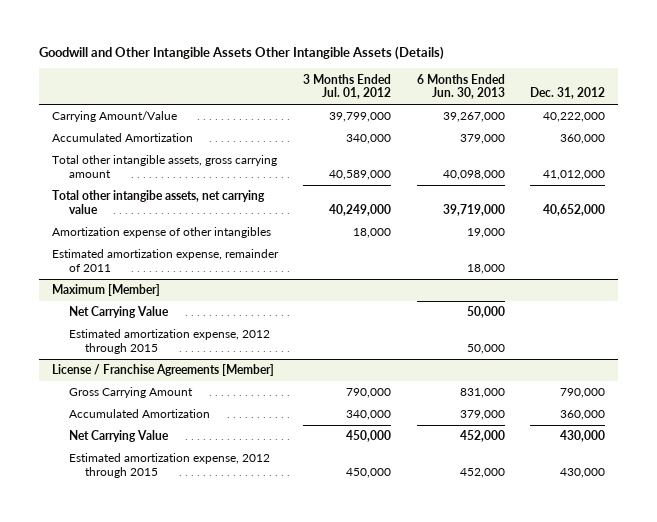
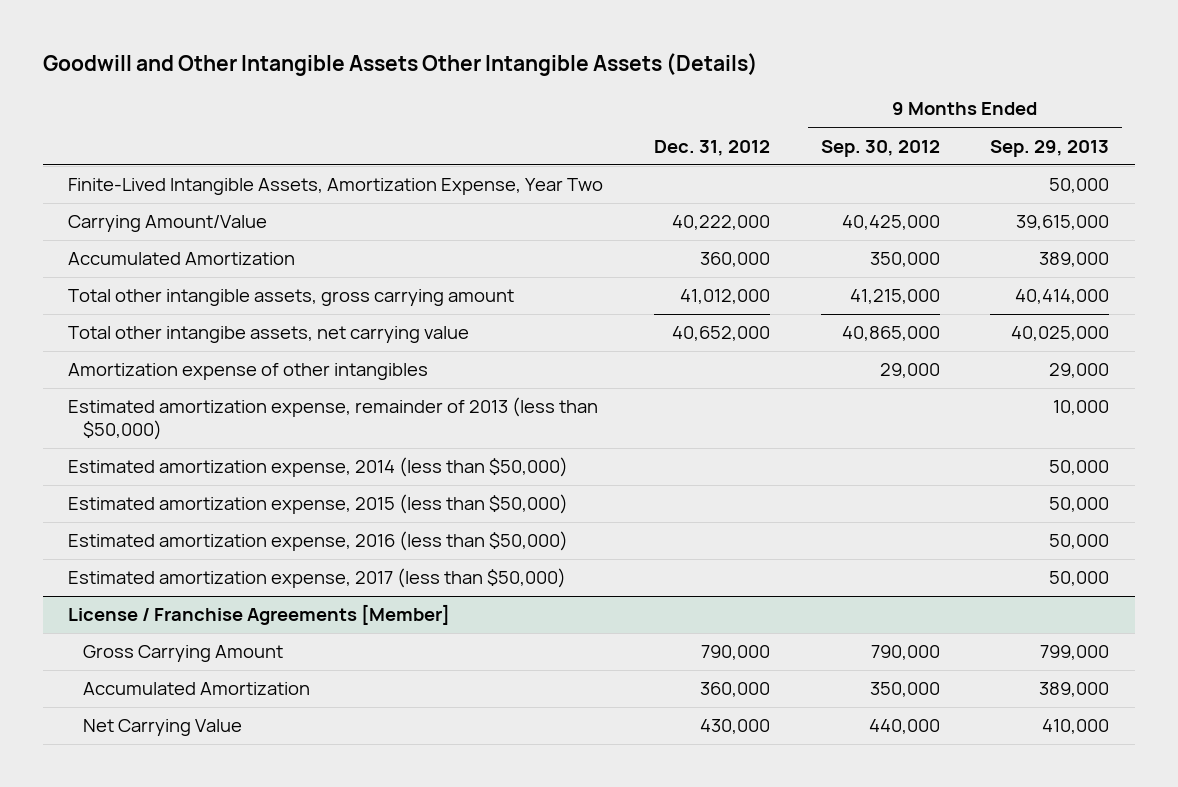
- | 3 Months Ended Jul. 01, 2012 | 6 Months Ended Jun. 30, 2013 | Dec. 31, 2012
+ | Dec. 31, 2012 | 9 Months Ended Sep. 30, 2012 | 9 Months Ended Sep. 29, 2013
+ Finite-Lived Intangible Assets, Amortization Expense, Year Two | | | 50,000
- Estimated amortization expense, remainder of 2011 | | 18,000 |
- Maximum [Member]
- Net Carrying Value | | 50,000 |
- Estimated amortization expense, 2012 through 2015 | | 50,000 |
+ Estimated amortization expense, remainder of 2013 (less than $50,000) | | | 10,000
+ Estimated amortization expense, 2014 (less than $50,000) | | | 50,000
+ Estimated amortization expense, 2015 (less than $50,000) | | | 50,000
+ Estimated amortization expense, 2016 (less than $50,000) | | | 50,000
+ Estimated amortization expense, 2017 (less than $50,000) | | | 50,000
@ License / Franchise Agreements [Member]
- Estimated amortization expense, 2012 through 2015 | 450,000 | 452,000 | 430,000

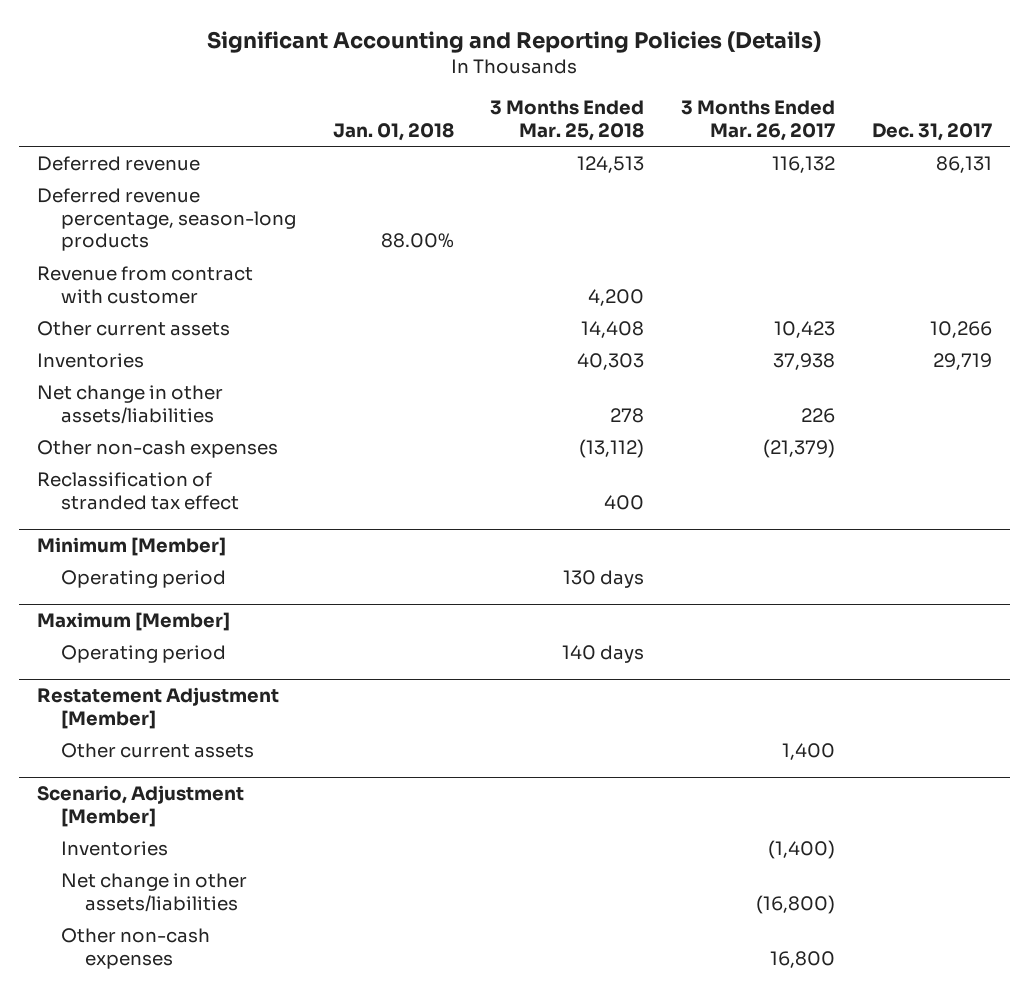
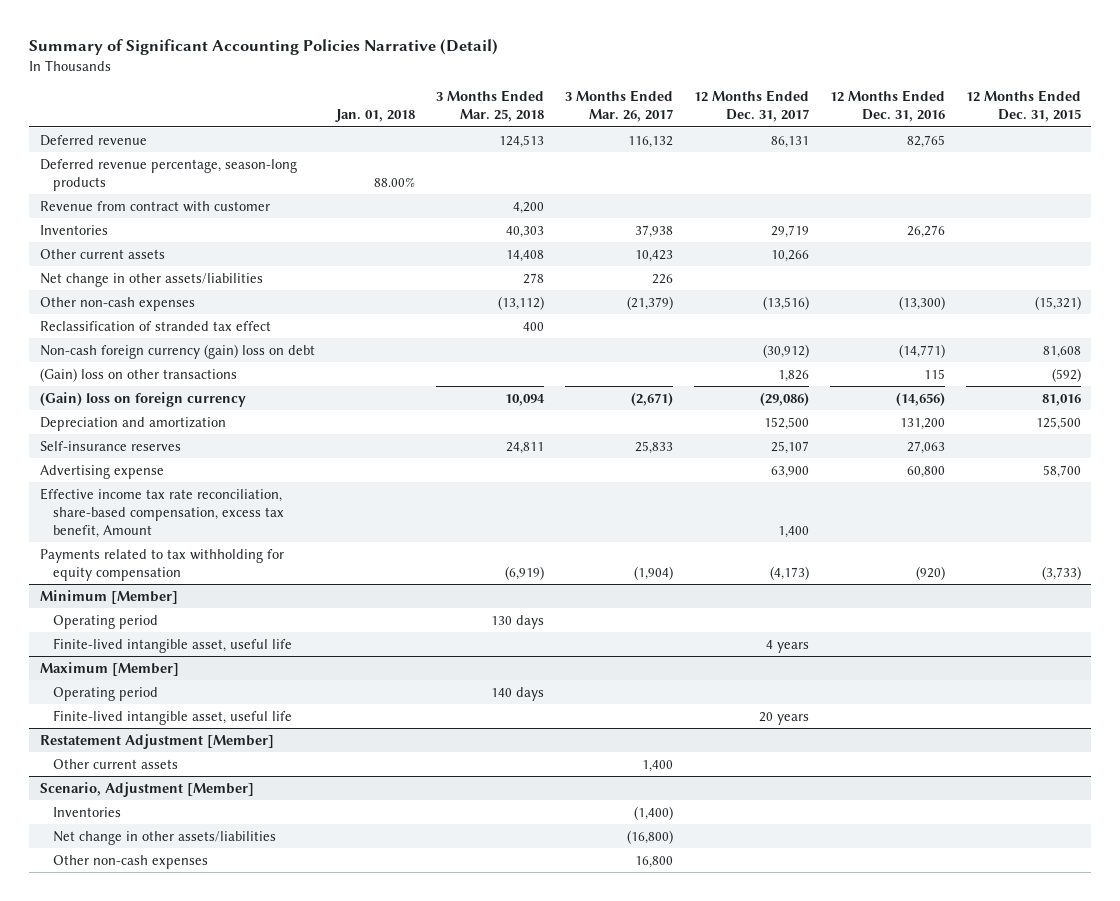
- Significant Accounting and Reporting Policies (Details)
+ Summary of Significant Accounting Policies Narrative (Detail)
- | Jan. 01, 2018 | 3 Months Ended Mar. 25, 2018 | 3 Months Ended Mar. 26, 2017 | Dec. 31, 2017
+ | Jan. 01, 2018 | 3 Months Ended Mar. 25, 2018 | 3 Months Ended Mar. 26, 2017 | 12 Months Ended Dec. 31, 2017 | 12 Months Ended Dec. 31, 2016 | 12 Months Ended Dec. 31, 2015
moved down: Other current assets | | 14,408 | 10,423 | 10,266 | |
+ Non-cash foreign currency (gain) loss on debt | | | | (30,912) | (14,771) | 81,608
+ (Gain) loss on other transactions | | | | 1,826 | 115 | (592)
+ (Gain) loss on foreign currency | | 10,094 | (2,671) | (29,086) | (14,656) | 81,016
+ Depreciation and amortization | | | | 152,500 | 131,200 | 125,500
+ Self-insurance reserves | | 24,811 | 25,833 | 25,107 | 27,063 |
+ Advertising expense | | | | 63,900 | 60,800 | 58,700
+ Effective income tax rate reconciliation, share-based compensation, excess tax benefit, Amount | | | | 1,400 | |
+ Payments related to tax withholding for equity compensation | | (6,919) | (1,904) | (4,173) | (920) | (3,733)
@ Minimum [Member]
+ Finite-lived intangible asset, useful life | | | | 4 years | |
@ Maximum [Member]
+ Finite-lived intangible asset, useful life | | | | 20 years | |

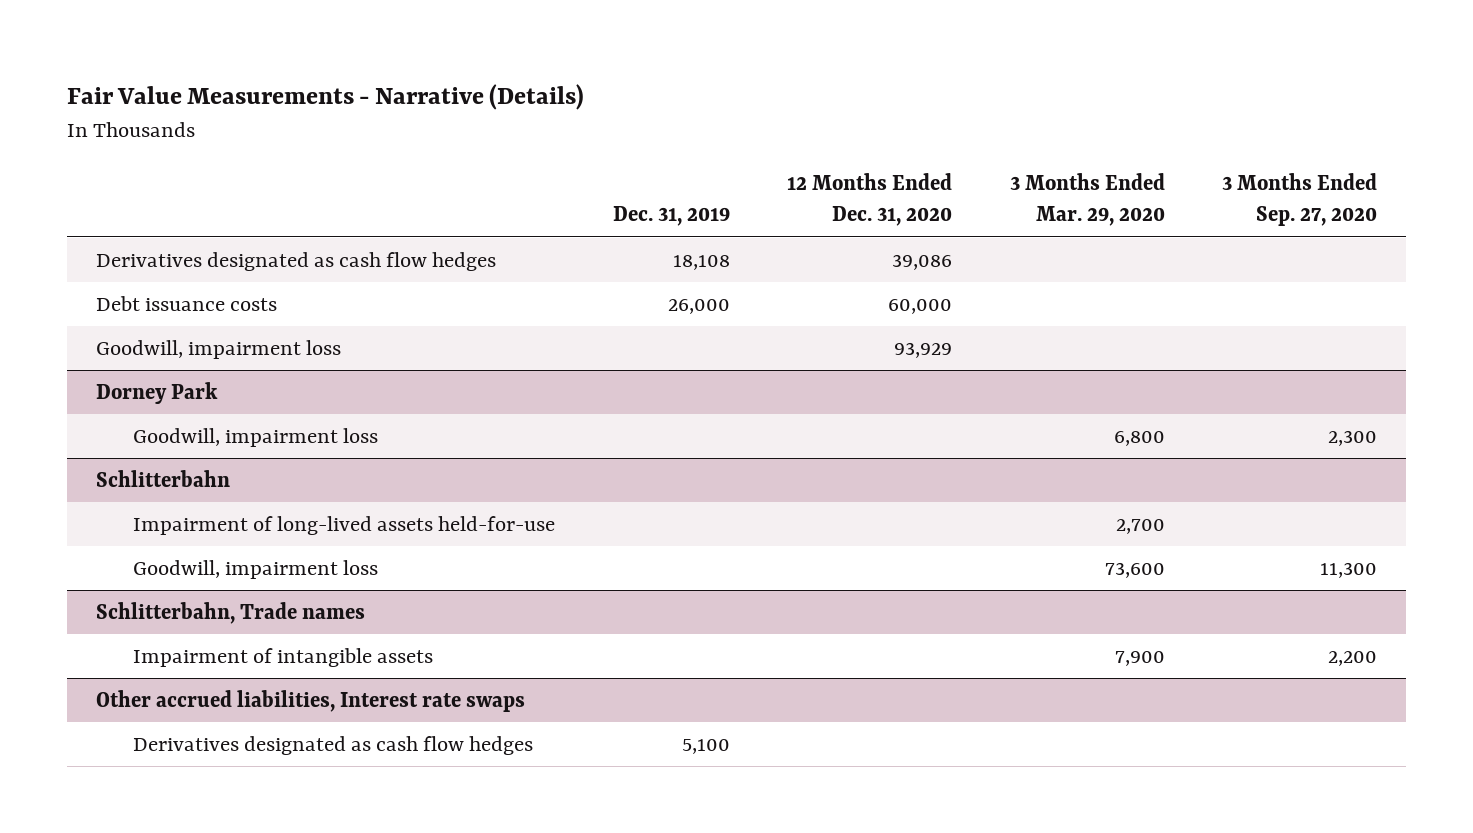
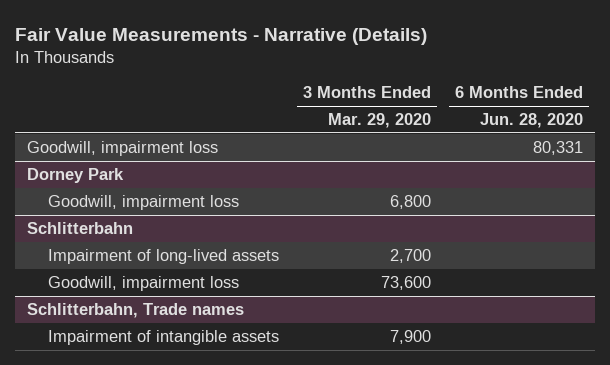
- | Dec. 31, 2019 | 12 Months Ended Dec. 31, 2020 | 3 Months Ended Mar. 29, 2020 | 3 Months Ended Sep. 27, 2020
+ | 3 Months Ended Mar. 29, 2020 | 6 Months Ended Jun. 28, 2020
- Derivatives designated as cash flow hedges | 18,108 | 39,086 | |
- Debt issuance costs | 26,000 | 60,000 | |
@ Schlitterbahn
- Impairment of long-lived assets held-for-use | | | 2,700 |
+ Impairment of long-lived assets | 2,700 |
- Other accrued liabilities, Interest rate swaps
- Derivatives designated as cash flow hedges | 5,100 | | |

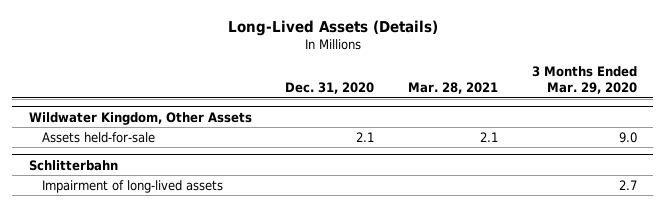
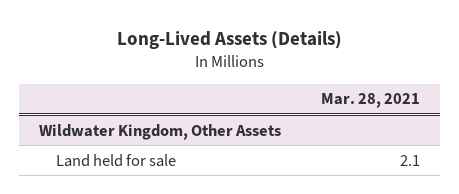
- | Dec. 31, 2020 | Mar. 28, 2021 | 3 Months Ended Mar. 29, 2020
+ | Mar. 28, 2021
@ Wildwater Kingdom, Other Assets
- Assets held-for-sale | 2.1 | 2.1 | 9.0
- Schlitterbahn
- Impairment of long-lived assets | | | 2.7
@ Wildwater Kingdom, Other Assets
+ Land held for sale | 2.1

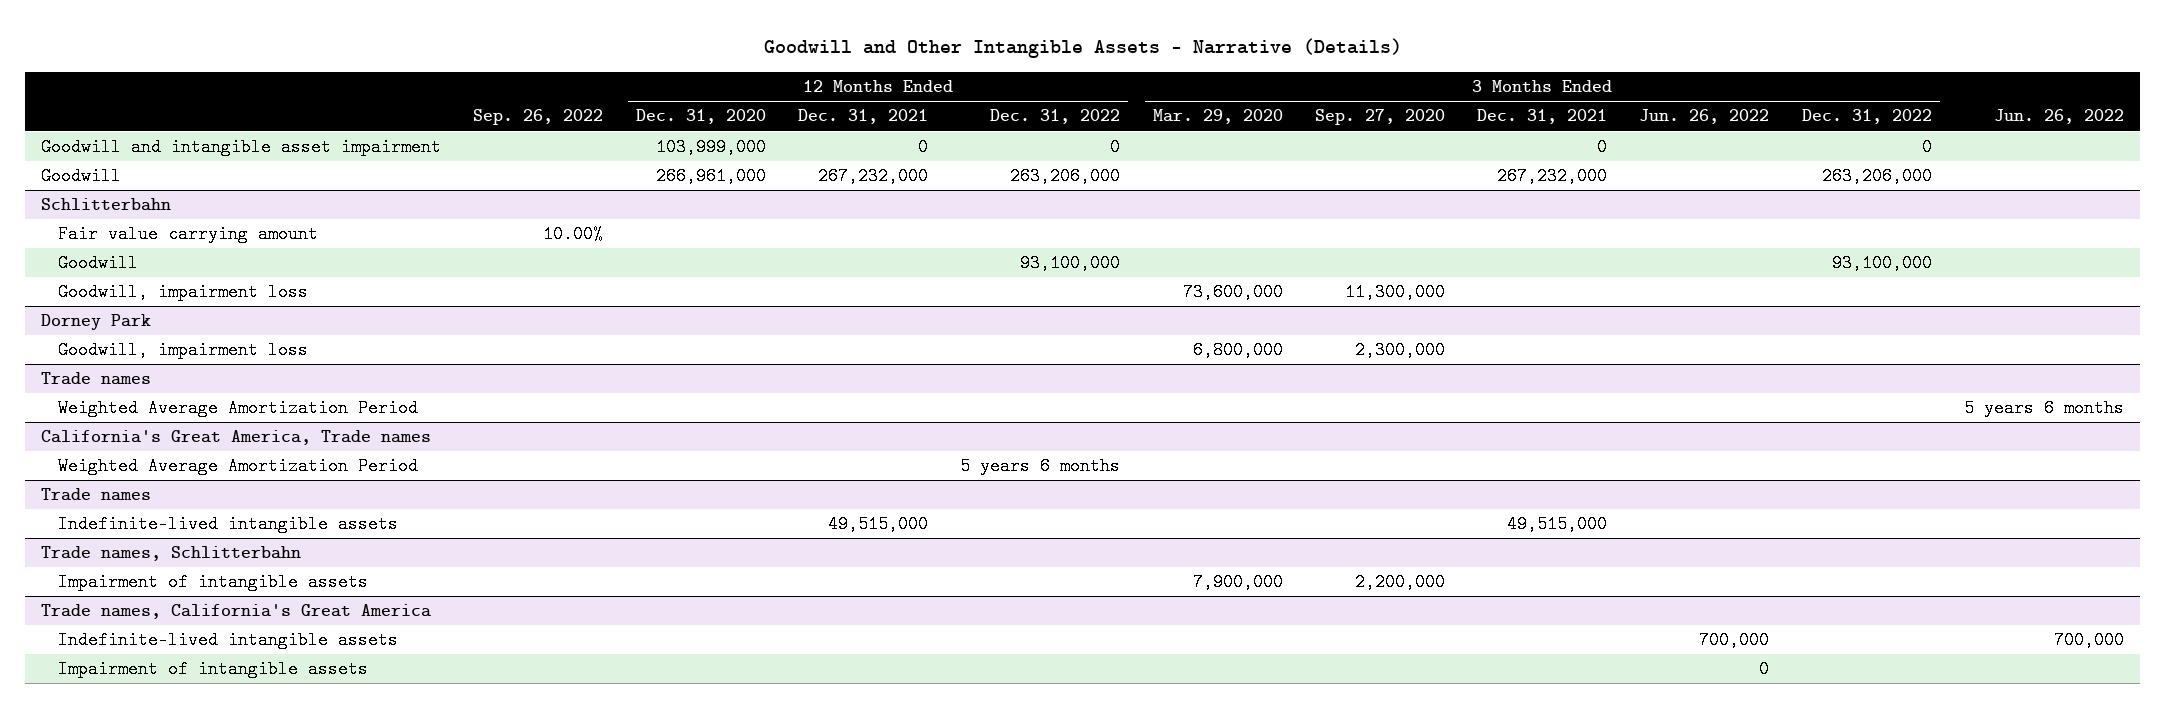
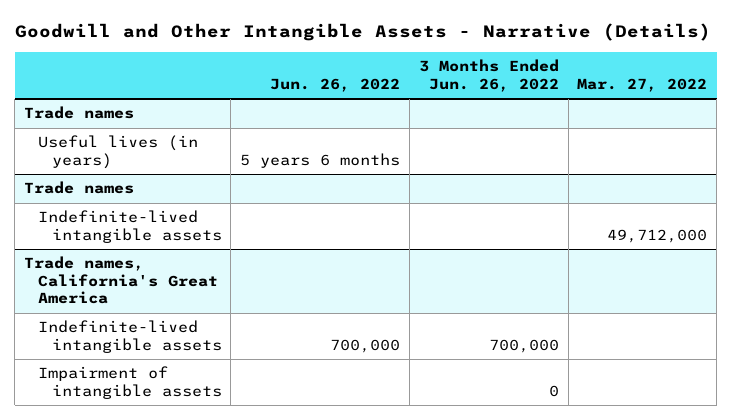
- | Sep. 26, 2022 | 12 Months Ended Dec. 31, 2020 | 12 Months Ended Dec. 31, 2021 | 12 Months Ended Dec. 31, 2022 | 3 Months Ended Mar. 29, 2020 | 3 Months Ended Sep. 27, 2020 | 3 Months Ended Dec. 31, 2021 | 3 Months Ended Jun. 26, 2022 | 3 Months Ended Dec. 31, 2022 | Jun. 26, 2022
+ | Jun. 26, 2022 | 3 Months Ended Jun. 26, 2022 | Mar. 27, 2022
- Goodwill and intangible asset impairment | | 103,999,000 | 0 | 0 | | | 0 | | 0 |
- Goodwill | | 266,961,000 | 267,232,000 | 263,206,000 | | | 267,232,000 | | 263,206,000 |
- Schlitterbahn
- Fair value carrying amount | 10.00% | | | | | | | | |
- Goodwill | | | | 93,100,000 | | | | | 93,100,000 |
- Goodwill, impairment loss | | | | | 73,600,000 | 11,300,000 | | | |
- Dorney Park
- Goodwill, impairment loss | | | | | 6,800,000 | 2,300,000 | | | |
@ Trade names
- Weighted Average Amortization Period | | | | | | | | | | 5 years 6 months
- California's Great America, Trade names
- Weighted Average Amortization Period | | | | 5 years 6 months | | | | | |
@ Trade names
+ Useful lives (in years) | 5 years 6 months | |
- Trade names, Schlitterbahn
- Impairment of intangible assets | | | | | 7,900,000 | 2,200,000 | | | |

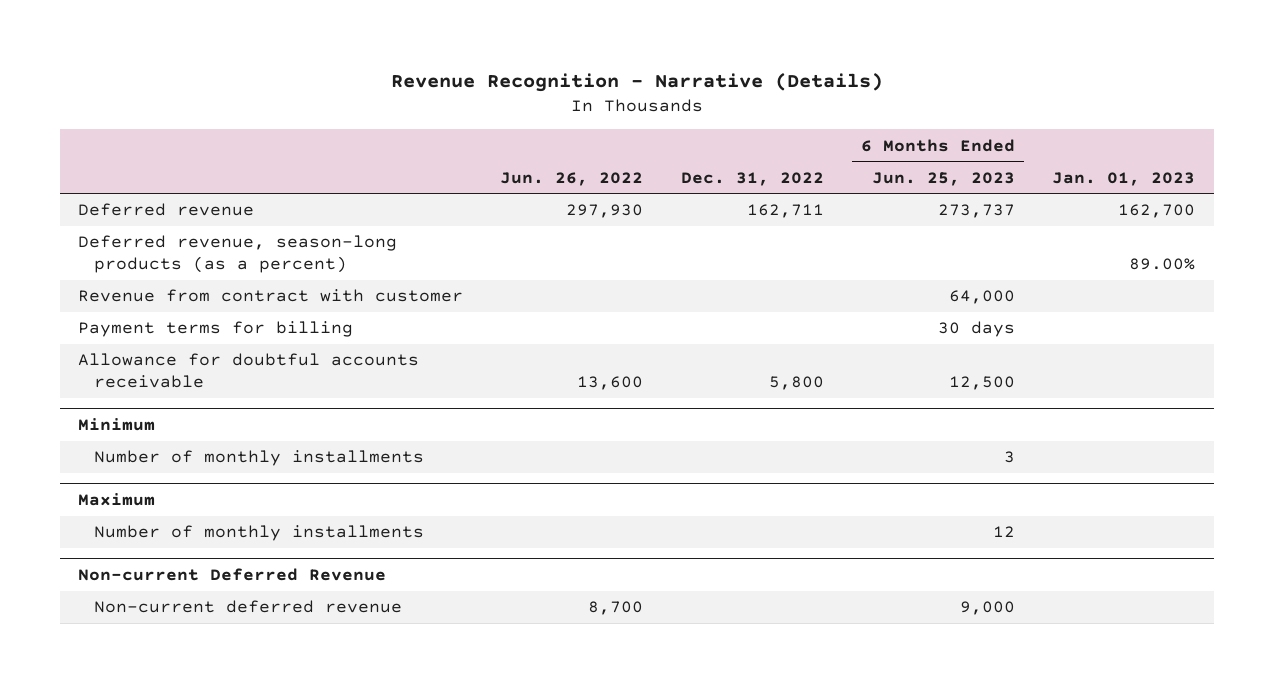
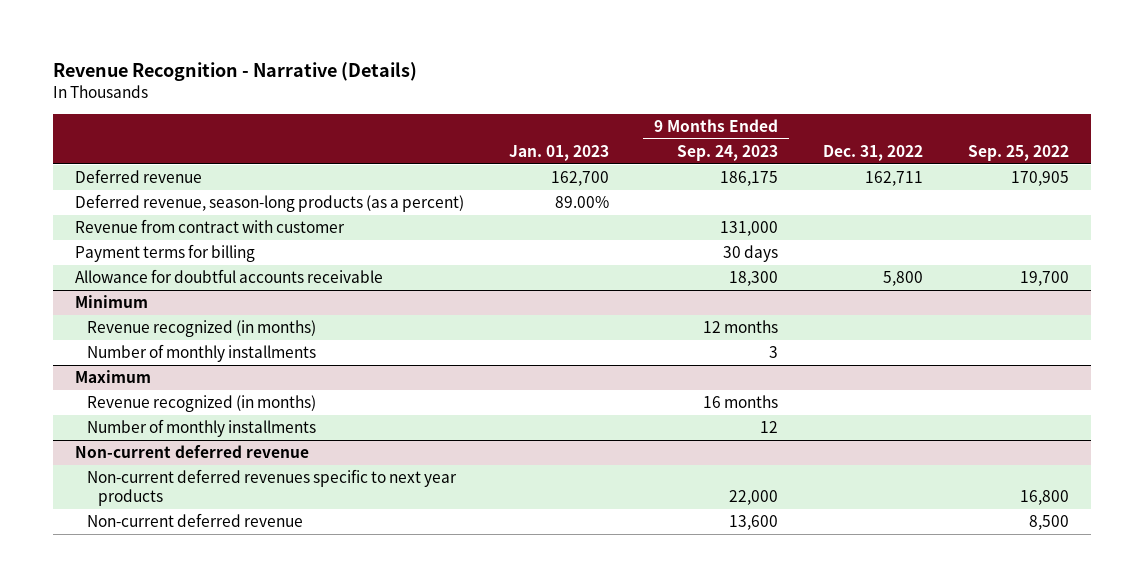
- | Jun. 26, 2022 | Dec. 31, 2022 | 6 Months Ended Jun. 25, 2023 | Jan. 01, 2023
+ | Jan. 01, 2023 | 9 Months Ended Sep. 24, 2023 | Dec. 31, 2022 | Sep. 25, 2022
@ Minimum
+ Revenue recognized (in months) | | 12 months | |
@ Maximum
+ Revenue recognized (in months) | | 16 months | |
- Non-current Deferred Revenue
+ Non-current deferred revenue
+ Non-current deferred revenues specific to next year products | | 22,000 | | 16,800

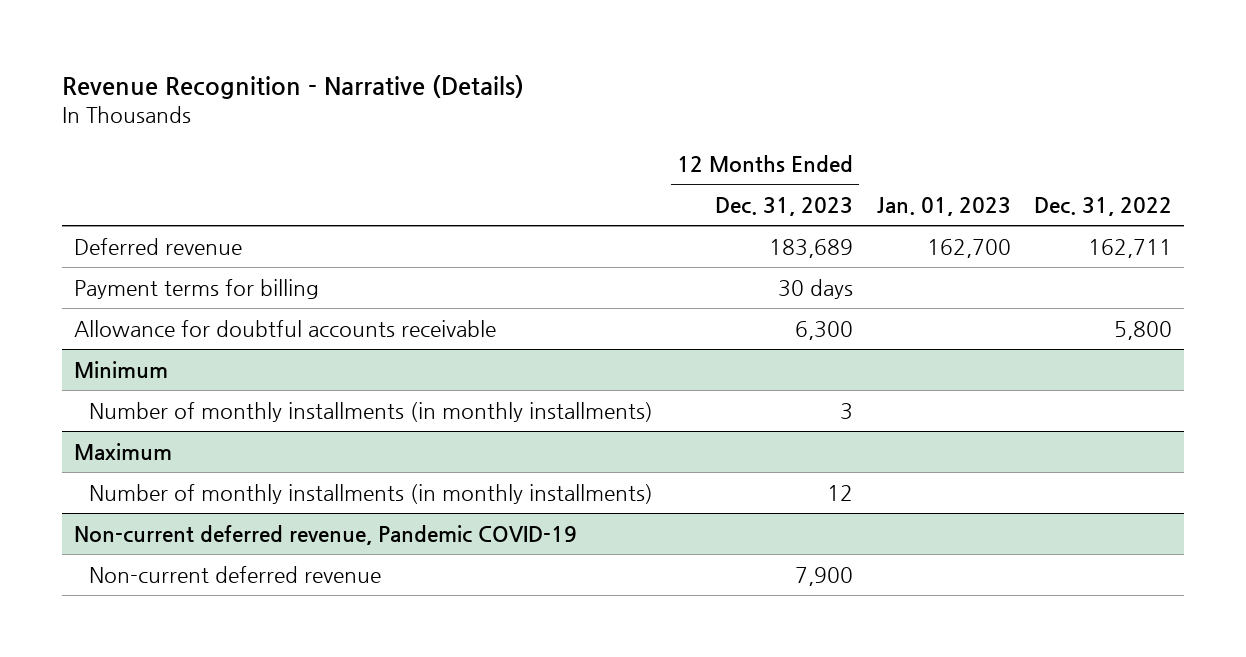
- | Jan. 01, 2023 | 9 Months Ended Sep. 24, 2023 | Dec. 31, 2022 | Sep. 25, 2022
+ | 12 Months Ended Dec. 31, 2023 | Jan. 01, 2023 | Dec. 31, 2022
- Deferred revenue, season-long products (as a percent) | 89.00% | | |
- Revenue from contract with customer | | 131,000 | |
@ Minimum
- Revenue recognized (in months) | | 12 months | |
- Number of monthly installments | | 3 | |
+ Number of monthly installments (in monthly installments) | 3 | |
@ Maximum
- Revenue recognized (in months) | | 16 months | |
- Number of monthly installments | | 12 | |
- Non-current deferred revenue
- Non-current deferred revenues specific to next year products | | 22,000 | | 16,800
@ Maximum
+ Number of monthly installments (in monthly installments) | 12 | |
+ Non-current deferred revenue, Pandemic COVID-19

